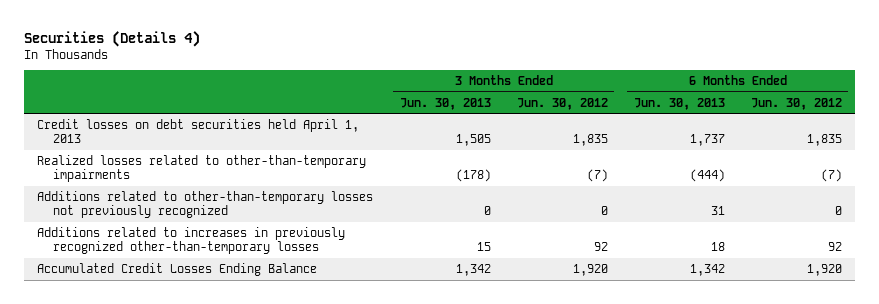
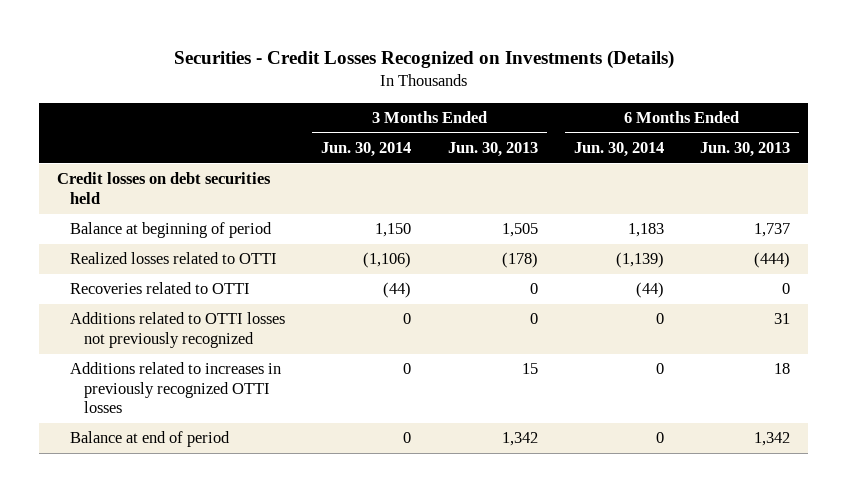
- Securities (Details 4)
+ Securities - Credit Losses Recognized on Investments (Details)
- | 3 Months Ended Jun. 30, 2013 | 3 Months Ended Jun. 30, 2012 | 6 Months Ended Jun. 30, 2013 | 6 Months Ended Jun. 30, 2012
+ | 3 Months Ended Jun. 30, 2014 | 3 Months Ended Jun. 30, 2013 | 6 Months Ended Jun. 30, 2014 | 6 Months Ended Jun. 30, 2013
- Credit losses on debt securities held April 1, 2013 | 1,505 | 1,835 | 1,737 | 1,835
- Realized losses related to other-than-temporary impairments | (178) | (7) | (444) | (7)
- Additions related to other-than-temporary losses not previously recognized | 0 | 0 | 31 | 0
- Additions related to increases in previously recognized other-than-temporary losses | 15 | 92 | 18 | 92
- Accumulated Credit Losses Ending Balance | 1,342 | 1,920 | 1,342 | 1,920
+ Credit losses on debt securities held
+ Balance at beginning of period | 1,150 | 1,505 | 1,183 | 1,737
+ Realized losses related to OTTI | (1,106) | (178) | (1,139) | (444)
+ Recoveries related to OTTI | (44) | 0 | (44) | 0
+ Additions related to OTTI losses not previously recognized | 0 | 0 | 0 | 31
+ Additions related to increases in previously recognized OTTI losses | 0 | 15 | 0 | 18
+ Balance at end of period | 0 | 1,342 | 0 | 1,342

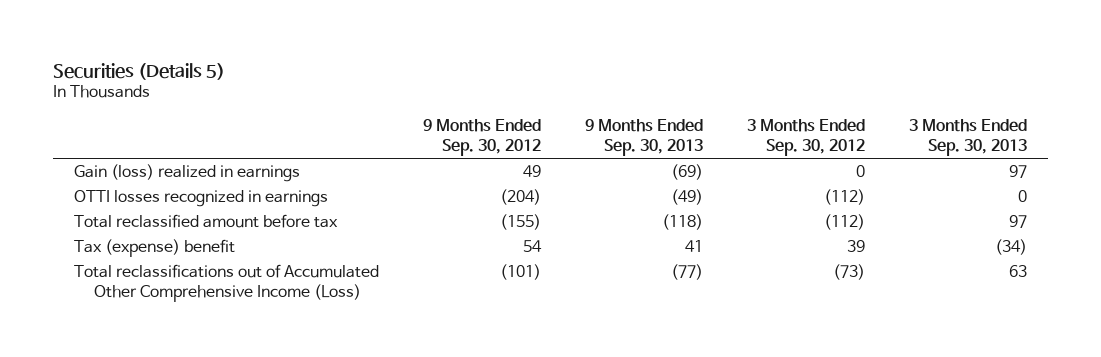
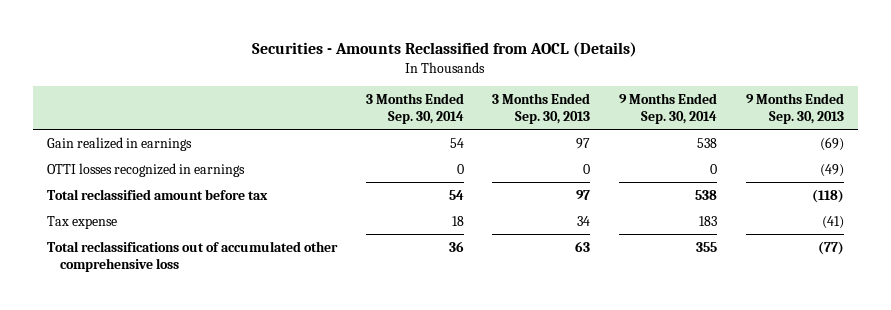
- Securities (Details 5)
+ Securities - Amounts Reclassified from AOCL (Details)
- | 9 Months Ended Sep. 30, 2012 | 9 Months Ended Sep. 30, 2013 | 3 Months Ended Sep. 30, 2012 | 3 Months Ended Sep. 30, 2013
+ | 3 Months Ended Sep. 30, 2014 | 3 Months Ended Sep. 30, 2013 | 9 Months Ended Sep. 30, 2014 | 9 Months Ended Sep. 30, 2013
- Gain (loss) realized in earnings | 49 | (69) | 0 | 97
+ Gain realized in earnings | 54 | 97 | 538 | (69)
- Tax (expense) benefit | 54 | 41 | 39 | (34)
- Total reclassifications out of Accumulated Other Comprehensive Income (Loss) | (101) | (77) | (73) | 63
+ Tax expense | 18 | 34 | 183 | (41)
+ Total reclassifications out of accumulated other comprehensive loss | 36 | 63 | 355 | (77)

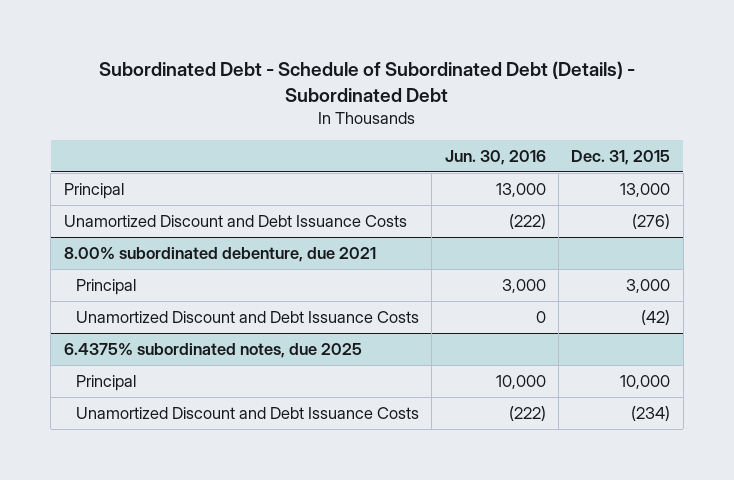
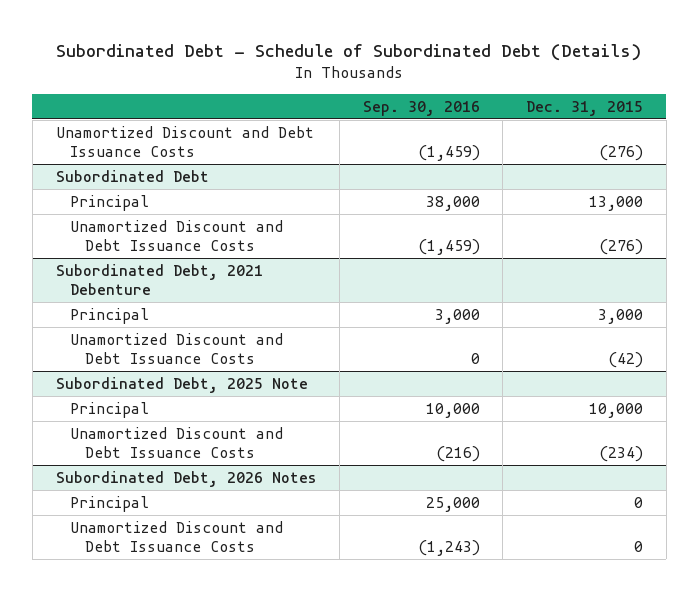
- Subordinated Debt - Schedule of Subordinated Debt (Details) - Subordinated Debt
+ Subordinated Debt - Schedule of Subordinated Debt (Details)
- | Jun. 30, 2016 | Dec. 31, 2015
+ | Sep. 30, 2016 | Dec. 31, 2015
+ Unamortized Discount and Debt Issuance Costs | (1,459) | (276)
+ Subordinated Debt
- 8.00% subordinated debenture, due 2021
+ Subordinated Debt, 2021 Debenture
- 6.4375% subordinated notes, due 2025
+ Subordinated Debt, 2025 Note
+ Subordinated Debt, 2026 Notes
+ Principal | 25,000 | 0
+ Unamortized Discount and Debt Issuance Costs | (1,243) | 0

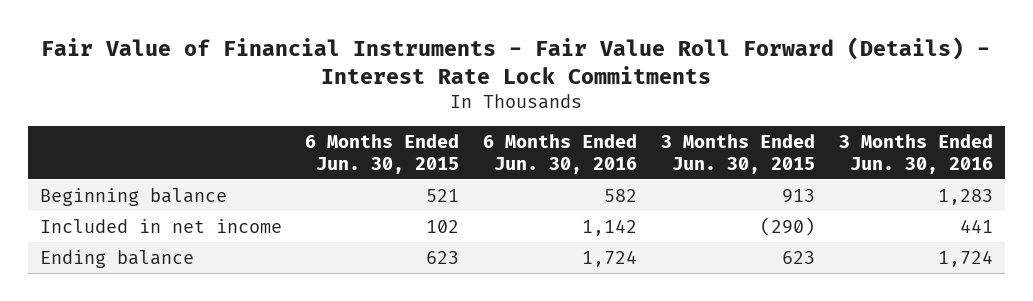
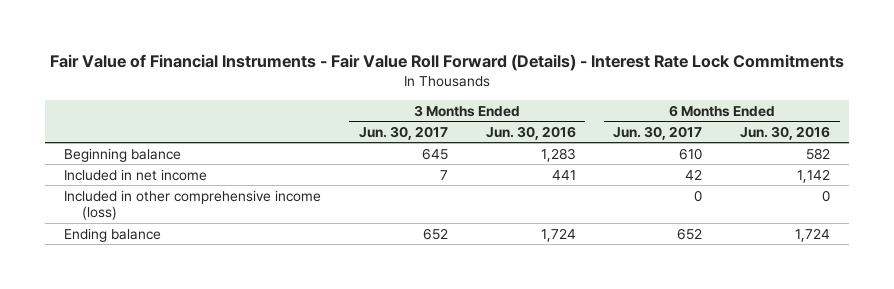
- | 6 Months Ended Jun. 30, 2015 | 6 Months Ended Jun. 30, 2016 | 3 Months Ended Jun. 30, 2015 | 3 Months Ended Jun. 30, 2016
+ | 3 Months Ended Jun. 30, 2017 | 3 Months Ended Jun. 30, 2016 | 6 Months Ended Jun. 30, 2017 | 6 Months Ended Jun. 30, 2016
+ Included in other comprehensive income (loss) | | | 0 | 0

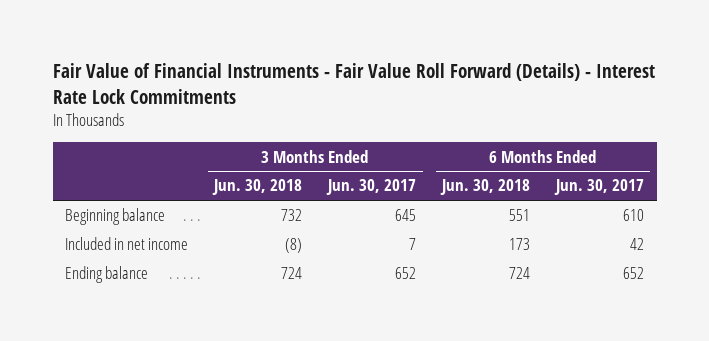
- | 3 Months Ended Jun. 30, 2017 | 3 Months Ended Jun. 30, 2016 | 6 Months Ended Jun. 30, 2017 | 6 Months Ended Jun. 30, 2016
+ | 3 Months Ended Jun. 30, 2018 | 3 Months Ended Jun. 30, 2017 | 6 Months Ended Jun. 30, 2018 | 6 Months Ended Jun. 30, 2017
- Included in other comprehensive income (loss) | | | 0 | 0

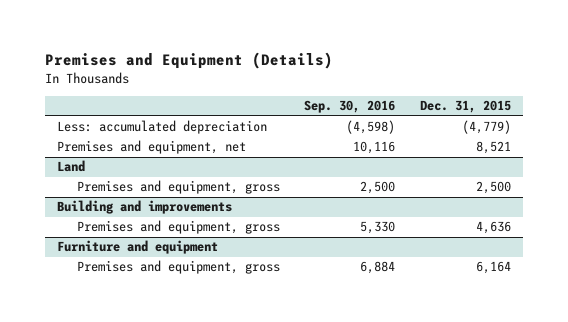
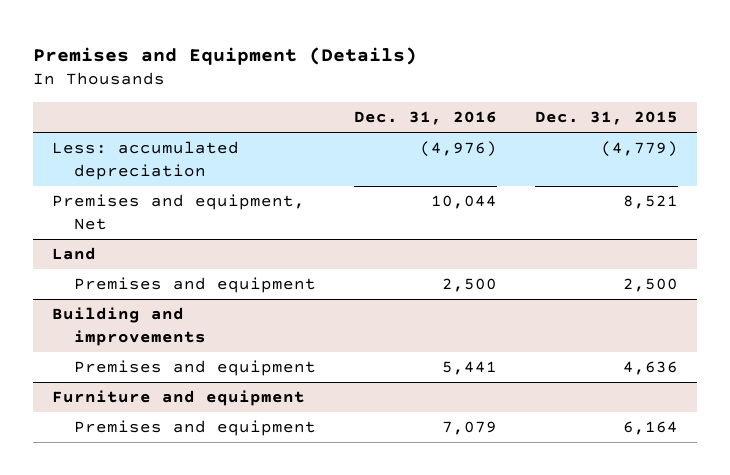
- | Sep. 30, 2016 | Dec. 31, 2015
+ | Dec. 31, 2016 | Dec. 31, 2015
- Premises and equipment, net | 10,116 | 8,521
+ Premises and equipment, Net | 10,044 | 8,521
@ Land
- Premises and equipment, gross | 2,500 | 2,500
+ Premises and equipment | 2,500 | 2,500
@ Building and improvements
- Premises and equipment, gross | 5,330 | 4,636
+ Premises and equipment | 5,441 | 4,636
@ Furniture and equipment
- Premises and equipment, gross | 6,884 | 6,164
+ Premises and equipment | 7,079 | 6,164

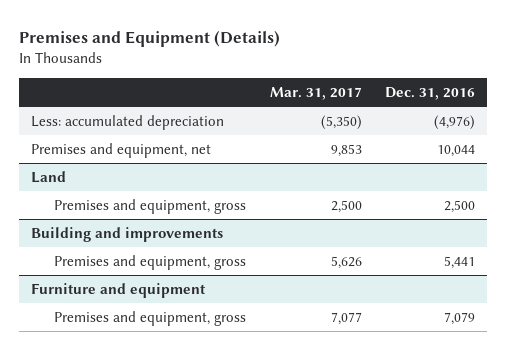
- | Dec. 31, 2016 | Dec. 31, 2015
+ | Mar. 31, 2017 | Dec. 31, 2016
- Premises and equipment, Net | 10,044 | 8,521
+ Premises and equipment, net | 9,853 | 10,044
@ Land
- Premises and equipment | 2,500 | 2,500
+ Premises and equipment, gross | 2,500 | 2,500
@ Building and improvements
- Premises and equipment | 5,441 | 4,636
+ Premises and equipment, gross | 5,626 | 5,441
@ Furniture and equipment
- Premises and equipment | 7,079 | 6,164
+ Premises and equipment, gross | 7,077 | 7,079

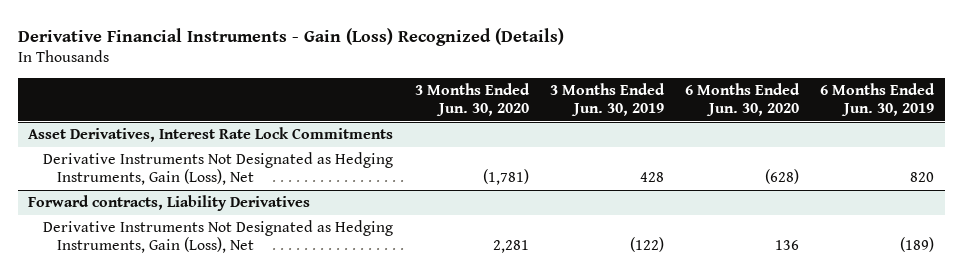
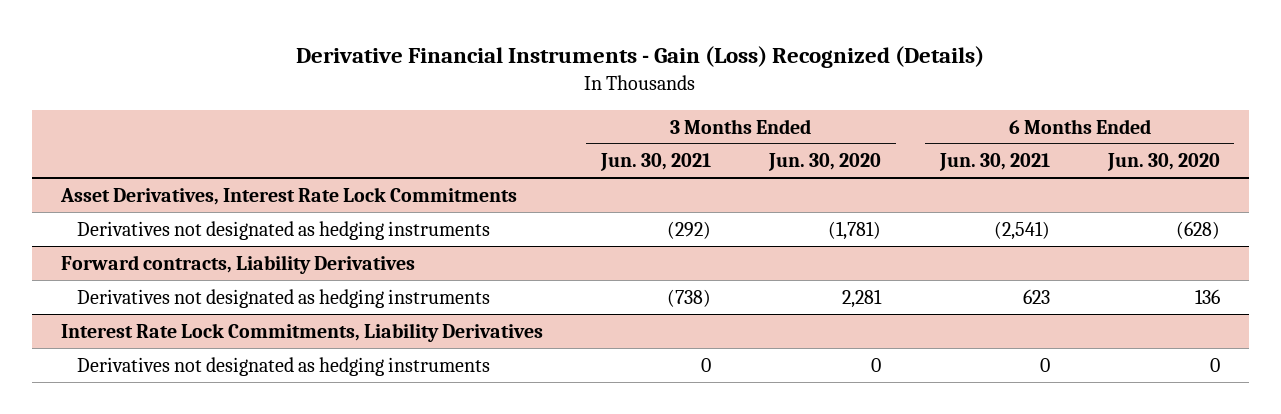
- | 3 Months Ended Jun. 30, 2020 | 3 Months Ended Jun. 30, 2019 | 6 Months Ended Jun. 30, 2020 | 6 Months Ended Jun. 30, 2019
+ | 3 Months Ended Jun. 30, 2021 | 3 Months Ended Jun. 30, 2020 | 6 Months Ended Jun. 30, 2021 | 6 Months Ended Jun. 30, 2020
@ Asset Derivatives, Interest Rate Lock Commitments
- Derivative Instruments Not Designated as Hedging Instruments, Gain (Loss), Net | (1,781) | 428 | (628) | 820
+ Derivatives not designated as hedging instruments | (292) | (1,781) | (2,541) | (628)
@ Forward contracts, Liability Derivatives
- Derivative Instruments Not Designated as Hedging Instruments, Gain (Loss), Net | 2,281 | (122) | 136 | (189)
+ Derivatives not designated as hedging instruments | (738) | 2,281 | 623 | 136
+ Interest Rate Lock Commitments, Liability Derivatives
+ Derivatives not designated as hedging instruments | 0 | 0 | 0 | 0

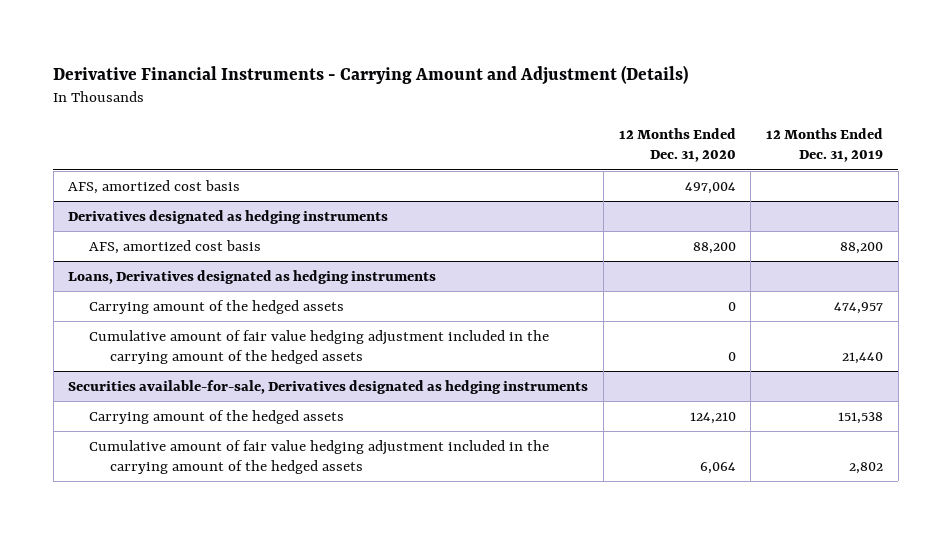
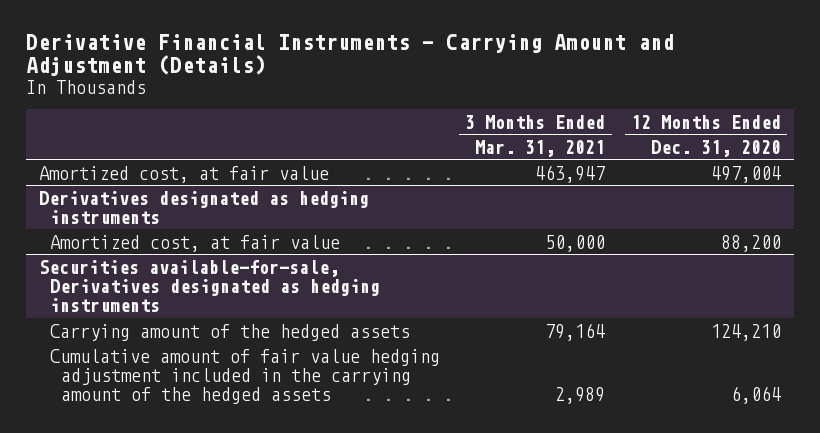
- | 12 Months Ended Dec. 31, 2020 | 12 Months Ended Dec. 31, 2019
+ | 3 Months Ended Mar. 31, 2021 | 12 Months Ended Dec. 31, 2020
- AFS, amortized cost basis | 497,004 |
+ Amortized cost, at fair value | 463,947 | 497,004
@ Derivatives designated as hedging instruments
- AFS, amortized cost basis | 88,200 | 88,200
- Loans, Derivatives designated as hedging instruments
- Carrying amount of the hedged assets | 0 | 474,957
- Cumulative amount of fair value hedging adjustment included in the carrying amount of the hedged assets | 0 | 21,440
@ Derivatives designated as hedging instruments
+ Amortized cost, at fair value | 50,000 | 88,200

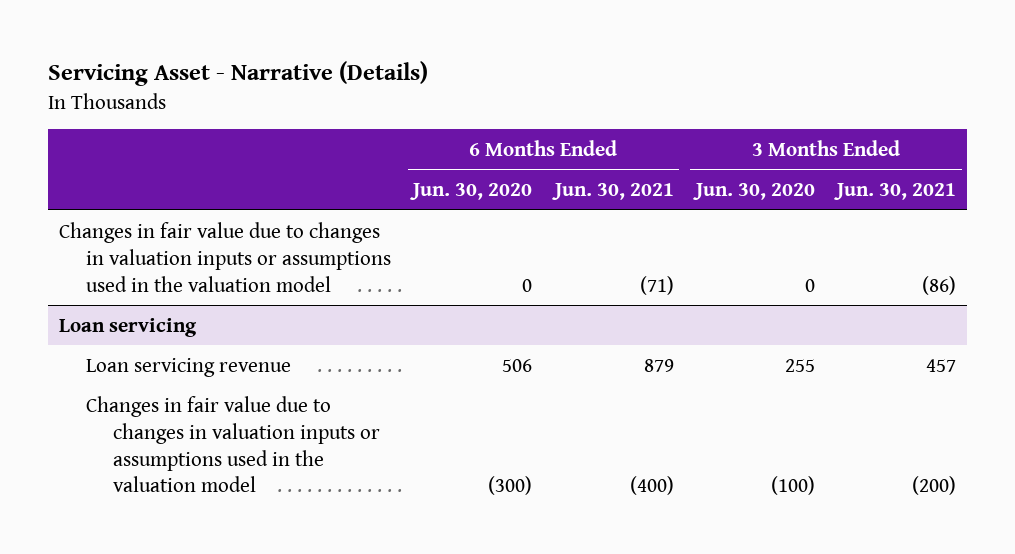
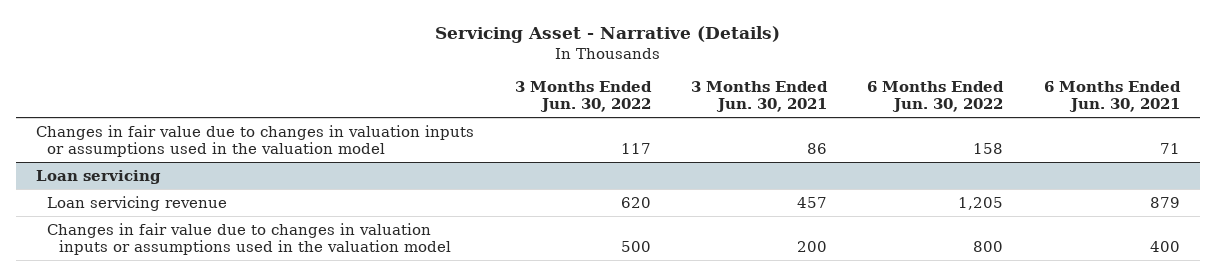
- | 6 Months Ended Jun. 30, 2020 | 6 Months Ended Jun. 30, 2021 | 3 Months Ended Jun. 30, 2020 | 3 Months Ended Jun. 30, 2021
+ | 3 Months Ended Jun. 30, 2022 | 3 Months Ended Jun. 30, 2021 | 6 Months Ended Jun. 30, 2022 | 6 Months Ended Jun. 30, 2021
- Changes in fair value due to changes in valuation inputs or assumptions used in the valuation model | 0 | (71) | 0 | (86)
+ Changes in fair value due to changes in valuation inputs or assumptions used in the valuation model | 117 | 86 | 158 | 71
@ Loan servicing
- Changes in fair value due to changes in valuation inputs or assumptions used in the valuation model | (300) | (400) | (100) | (200)
+ Changes in fair value due to changes in valuation inputs or assumptions used in the valuation model | 500 | 200 | 800 | 400

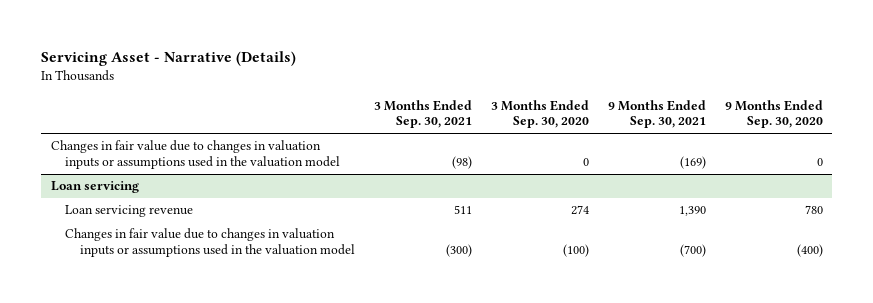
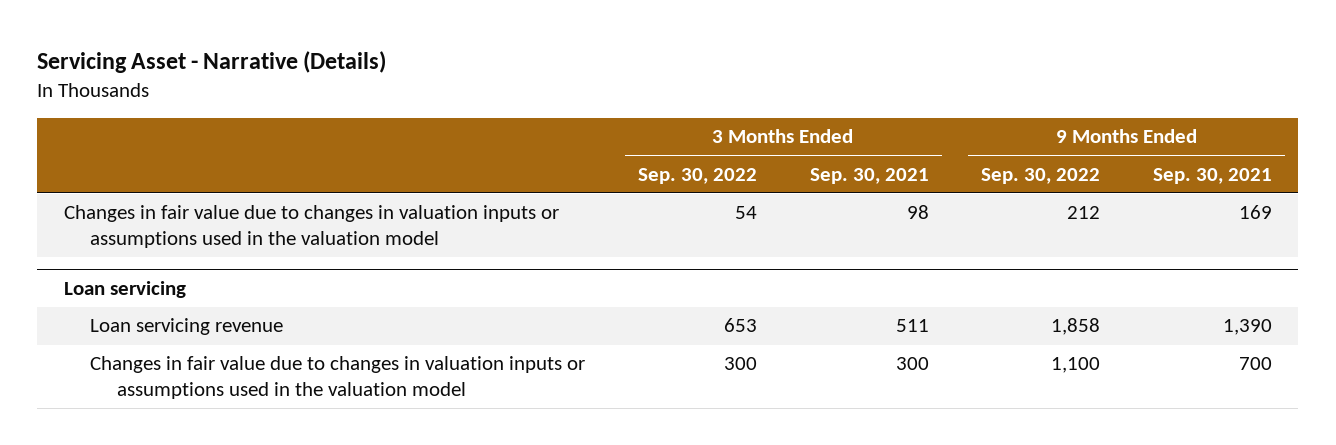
- | 3 Months Ended Sep. 30, 2021 | 3 Months Ended Sep. 30, 2020 | 9 Months Ended Sep. 30, 2021 | 9 Months Ended Sep. 30, 2020
+ | 3 Months Ended Sep. 30, 2022 | 3 Months Ended Sep. 30, 2021 | 9 Months Ended Sep. 30, 2022 | 9 Months Ended Sep. 30, 2021
- Changes in fair value due to changes in valuation inputs or assumptions used in the valuation model | (98) | 0 | (169) | 0
+ Changes in fair value due to changes in valuation inputs or assumptions used in the valuation model | 54 | 98 | 212 | 169
@ Loan servicing
- Changes in fair value due to changes in valuation inputs or assumptions used in the valuation model | (300) | (100) | (700) | (400)
+ Changes in fair value due to changes in valuation inputs or assumptions used in the valuation model | 300 | 300 | 1,100 | 700

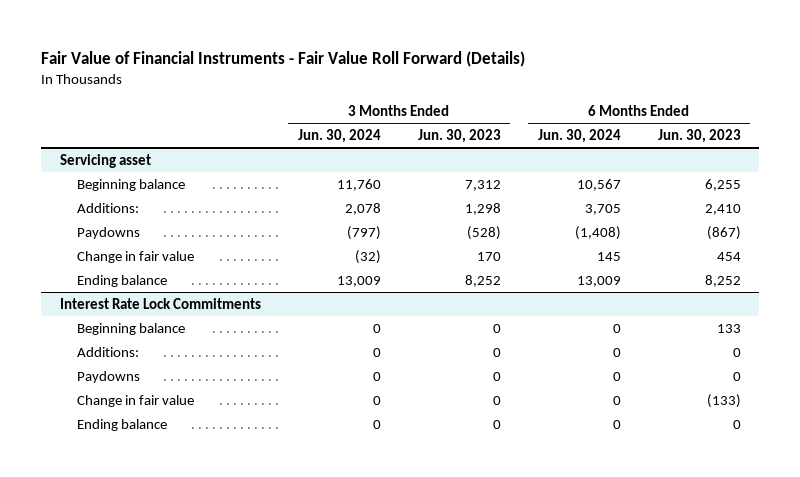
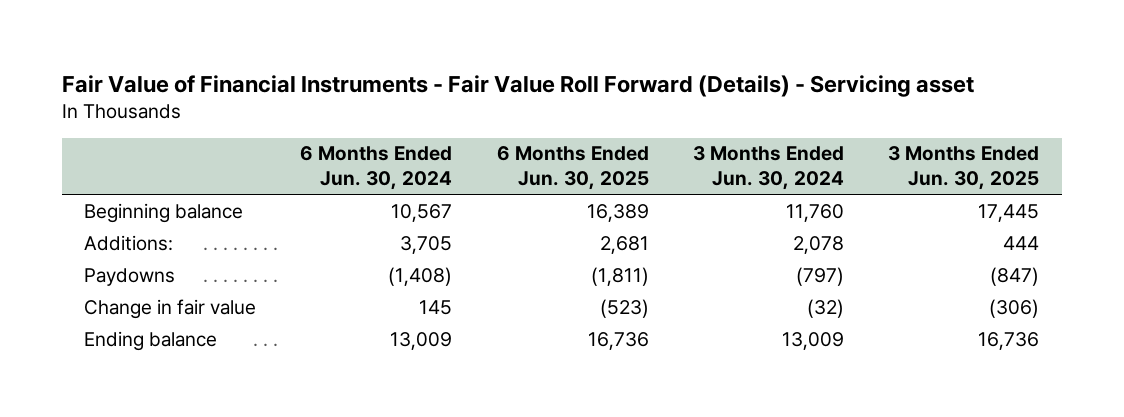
- Fair Value of Financial Instruments - Fair Value Roll Forward (Details)
+ Fair Value of Financial Instruments - Fair Value Roll Forward (Details) - Servicing asset
- | 3 Months Ended Jun. 30, 2024 | 3 Months Ended Jun. 30, 2023 | 6 Months Ended Jun. 30, 2024 | 6 Months Ended Jun. 30, 2023
+ | 6 Months Ended Jun. 30, 2024 | 6 Months Ended Jun. 30, 2025 | 3 Months Ended Jun. 30, 2024 | 3 Months Ended Jun. 30, 2025
- Servicing asset
- Interest Rate Lock Commitments
- Beginning balance | 0 | 0 | 0 | 133
- Additions: | 0 | 0 | 0 | 0
- Paydowns | 0 | 0 | 0 | 0
- Change in fair value | 0 | 0 | 0 | (133)
- Ending balance | 0 | 0 | 0 | 0

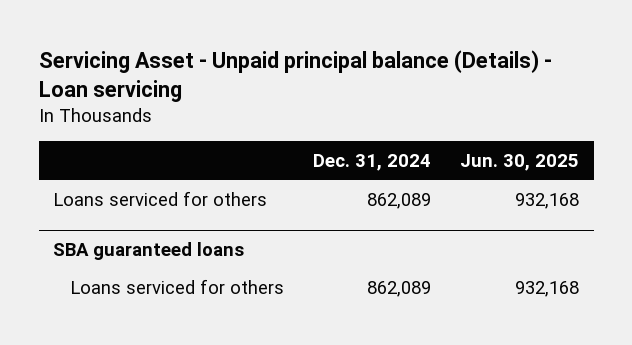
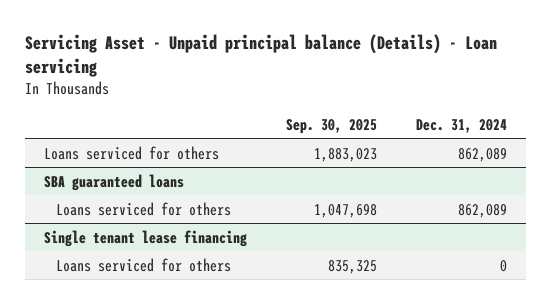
- | Dec. 31, 2024 | Jun. 30, 2025
+ | Sep. 30, 2025 | Dec. 31, 2024
+ Single tenant lease financing
+ Loans serviced for others | 835,325 | 0

